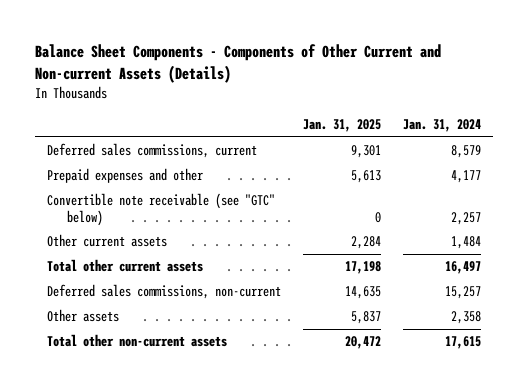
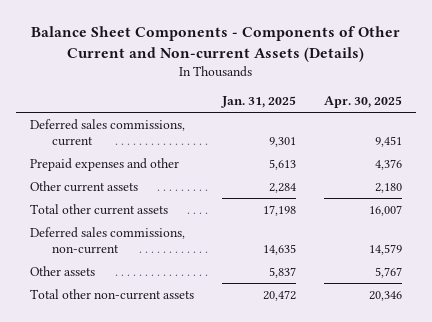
- | Jan. 31, 2025 | Jan. 31, 2024
+ | Jan. 31, 2025 | Apr. 30, 2025
- Convertible note receivable (see "GTC" below) | 0 | 2,257

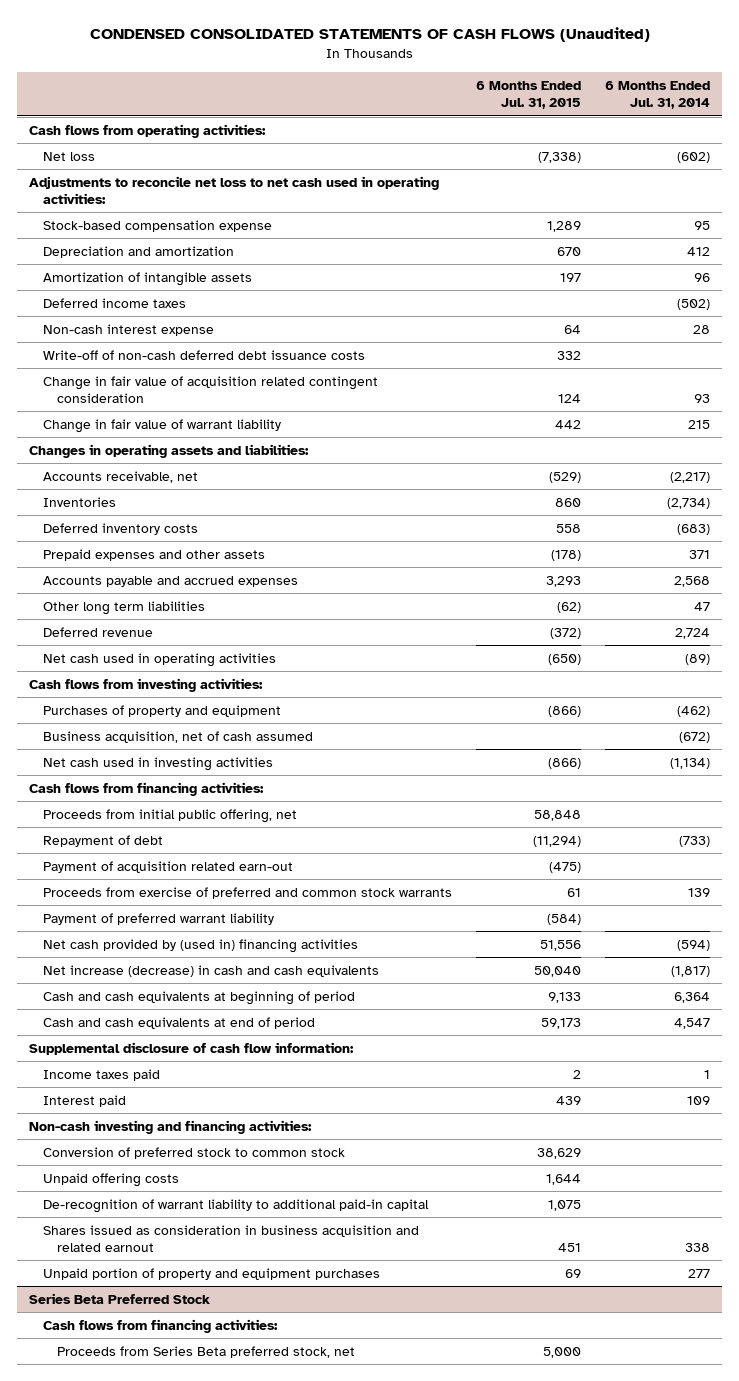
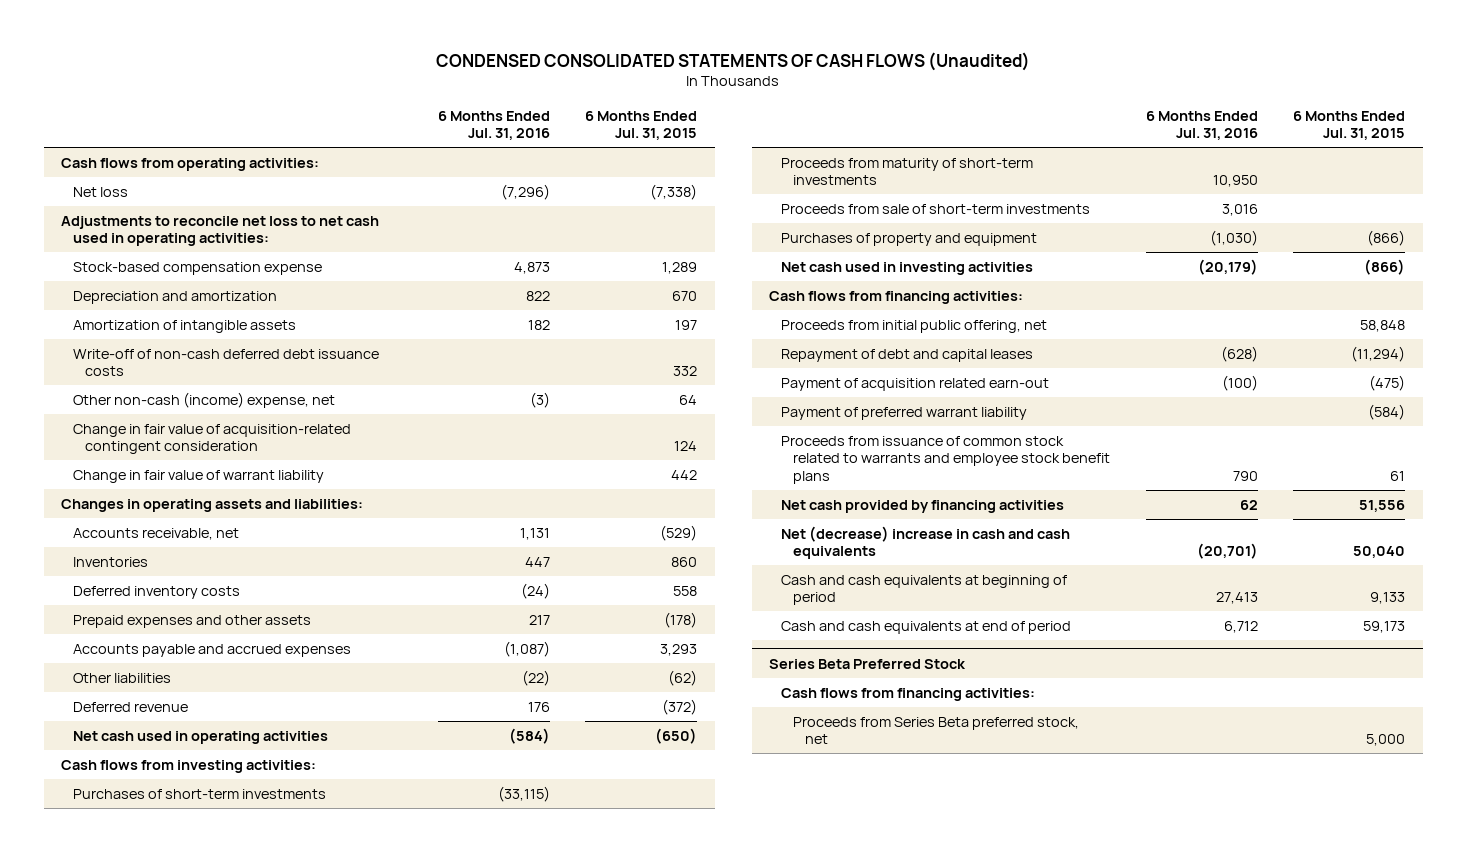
- | 6 Months Ended Jul. 31, 2015 | 6 Months Ended Jul. 31, 2014
+ | 6 Months Ended Jul. 31, 2016 | 6 Months Ended Jul. 31, 2015
- Deferred income taxes | | (502)
- Non-cash interest expense | 64 | 28
- Change in fair value of acquisition related contingent consideration | 124 | 93
+ Other non-cash (income) expense, net | (3) | 64
+ Change in fair value of acquisition-related contingent consideration | | 124
- Other long term liabilities | (62) | 47
+ Other liabilities | (22) | (62)
+ Purchases of short-term investments | (33,115) |
+ Proceeds from maturity of short-term investments | 10,950 |
+ Proceeds from sale of short-term investments | 3,016 |
- Business acquisition, net of cash assumed | | (672)
- Repayment of debt | (11,294) | (733)
+ Repayment of debt and capital leases | (628) | (11,294)
- Proceeds from exercise of preferred and common stock warrants | 61 | 139
- Net cash provided by (used in) financing activities | 51,556 | (594)
- Net increase (decrease) in cash and cash equivalents | 50,040 | (1,817)
+ Proceeds from issuance of common stock related to warrants and employee stock benefit plans | 790 | 61
+ Net cash provided by financing activities | 62 | 51,556
+ Net (decrease) increase in cash and cash equivalents | (20,701) | 50,040
- Supplemental disclosure of cash flow information:
- Income taxes paid | 2 | 1
- Interest paid | 439 | 109
- Non-cash investing and financing activities:
- Conversion of preferred stock to common stock | 38,629 |
- Unpaid offering costs | 1,644 |
- De-recognition of warrant liability to additional paid-in capital | 1,075 |
- Shares issued as consideration in business acquisition and related earnout | 451 | 338
- Unpaid portion of property and equipment purchases | 69 | 277

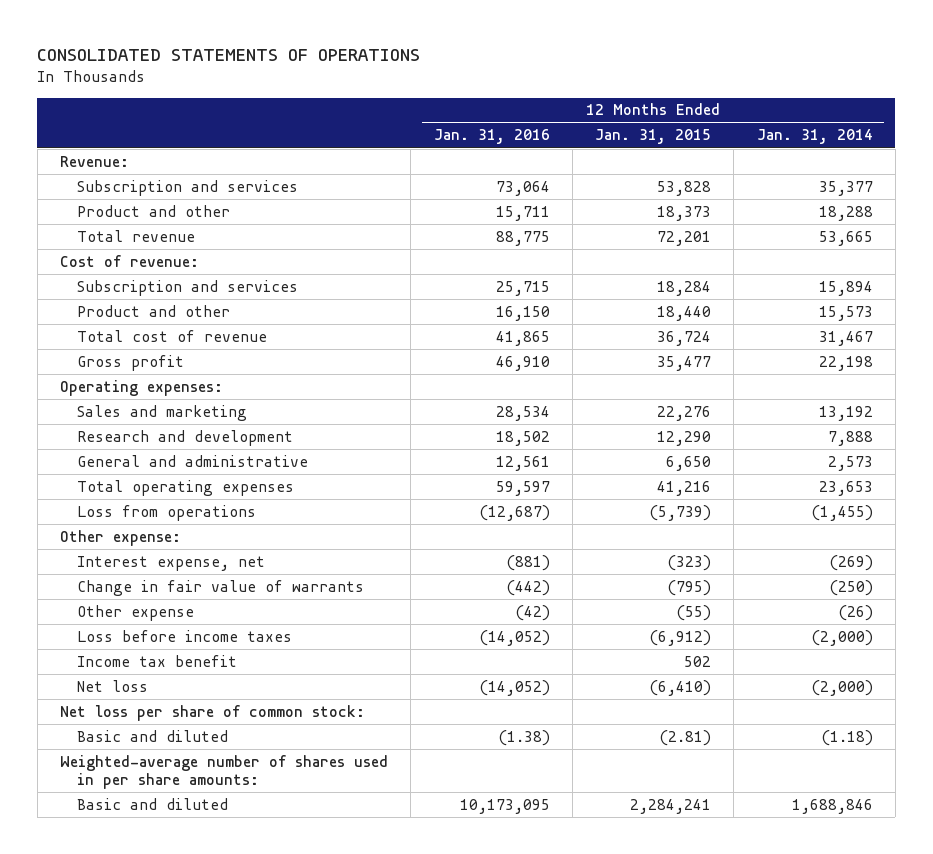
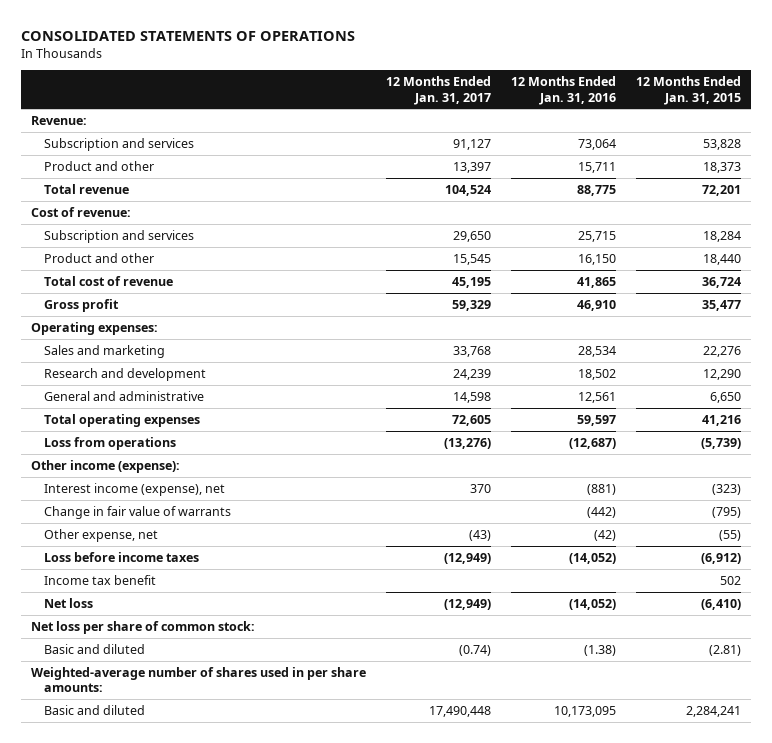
- | 12 Months Ended Jan. 31, 2016 | 12 Months Ended Jan. 31, 2015 | 12 Months Ended Jan. 31, 2014
+ | 12 Months Ended Jan. 31, 2017 | 12 Months Ended Jan. 31, 2016 | 12 Months Ended Jan. 31, 2015
- Other expense:
- Interest expense, net | (881) | (323) | (269)
+ Other income (expense):
+ Interest income (expense), net | 370 | (881) | (323)
- Other expense | (42) | (55) | (26)
+ Other expense, net | (43) | (42) | (55)

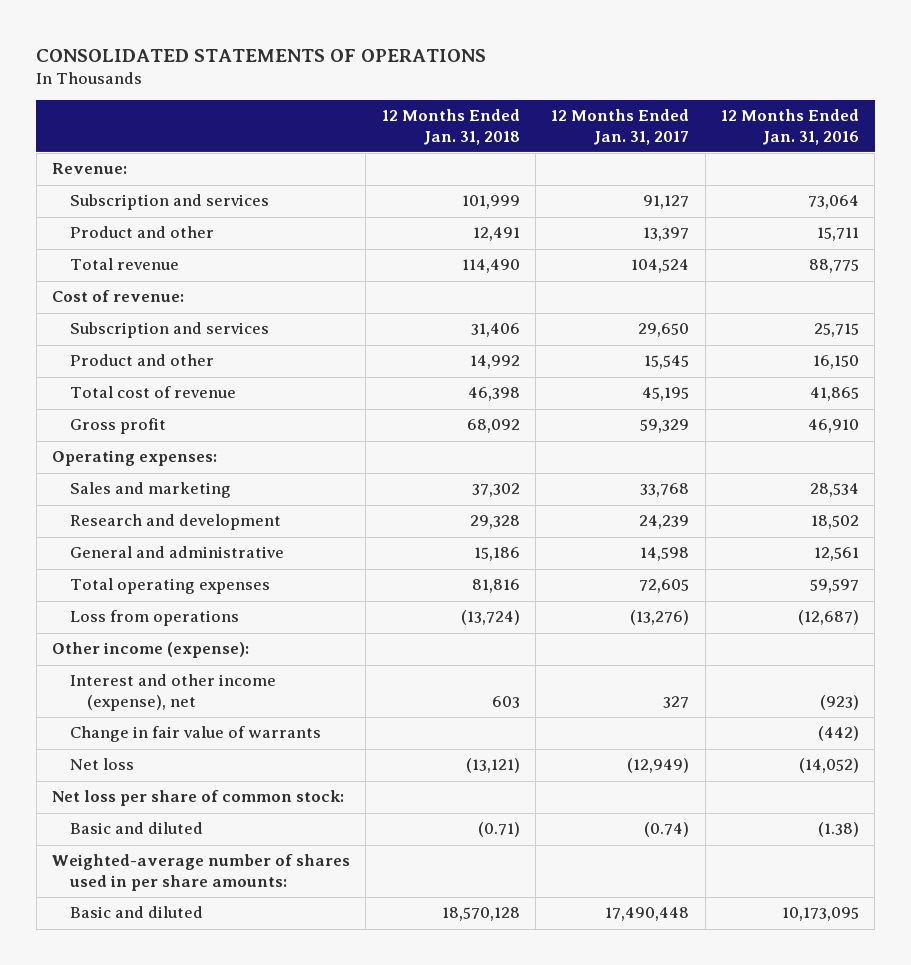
- | 12 Months Ended Jan. 31, 2017 | 12 Months Ended Jan. 31, 2016 | 12 Months Ended Jan. 31, 2015
+ | 12 Months Ended Jan. 31, 2018 | 12 Months Ended Jan. 31, 2017 | 12 Months Ended Jan. 31, 2016
- Interest income (expense), net | 370 | (881) | (323)
+ Interest and other income (expense), net | 603 | 327 | (923)
- Other expense, net | (43) | (42) | (55)
- Loss before income taxes | (12,949) | (14,052) | (6,912)
- Income tax benefit | | | 502

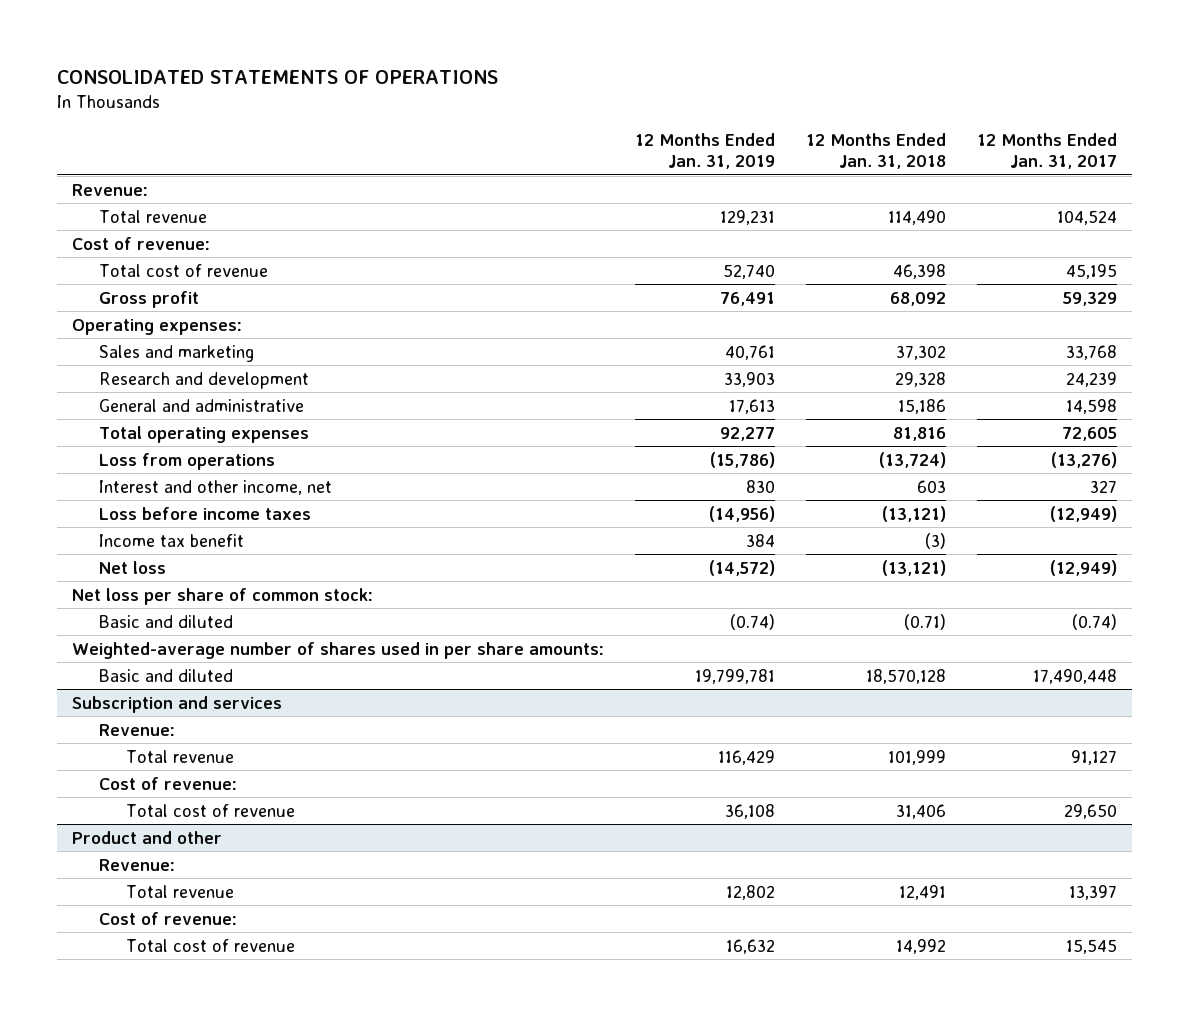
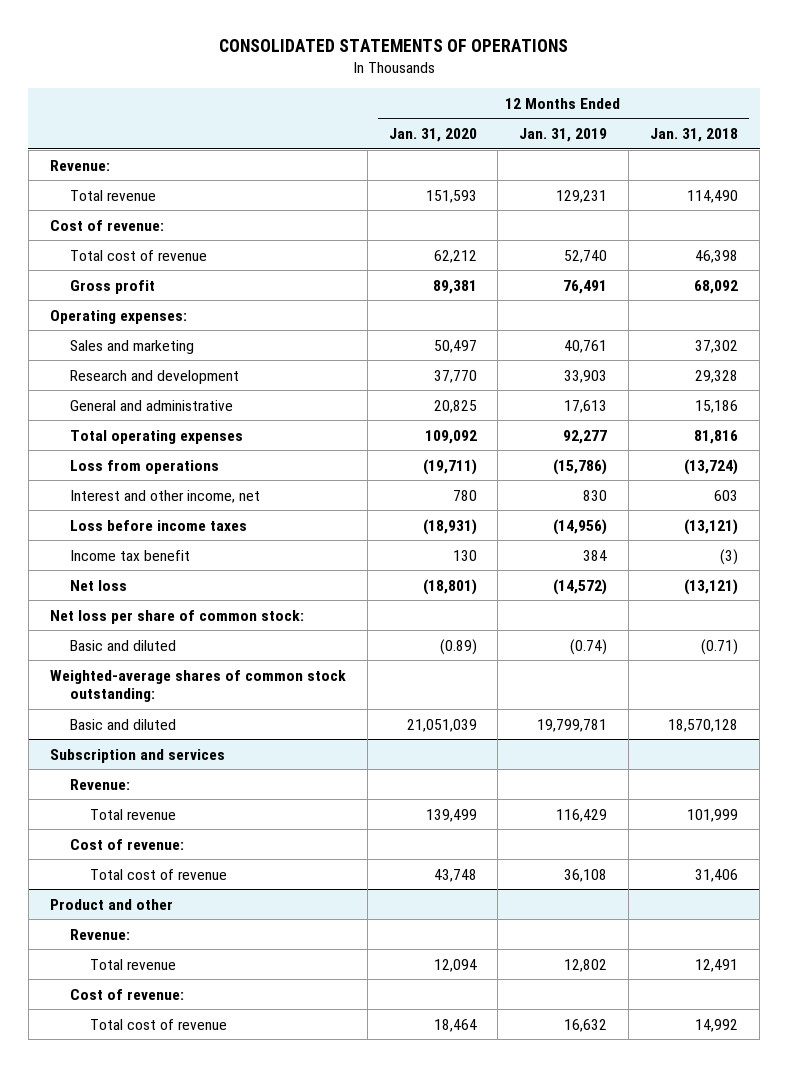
- | 12 Months Ended Jan. 31, 2019 | 12 Months Ended Jan. 31, 2018 | 12 Months Ended Jan. 31, 2017
+ | 12 Months Ended Jan. 31, 2020 | 12 Months Ended Jan. 31, 2019 | 12 Months Ended Jan. 31, 2018
- Weighted-average number of shares used in per share amounts:
+ Weighted-average shares of common stock outstanding:

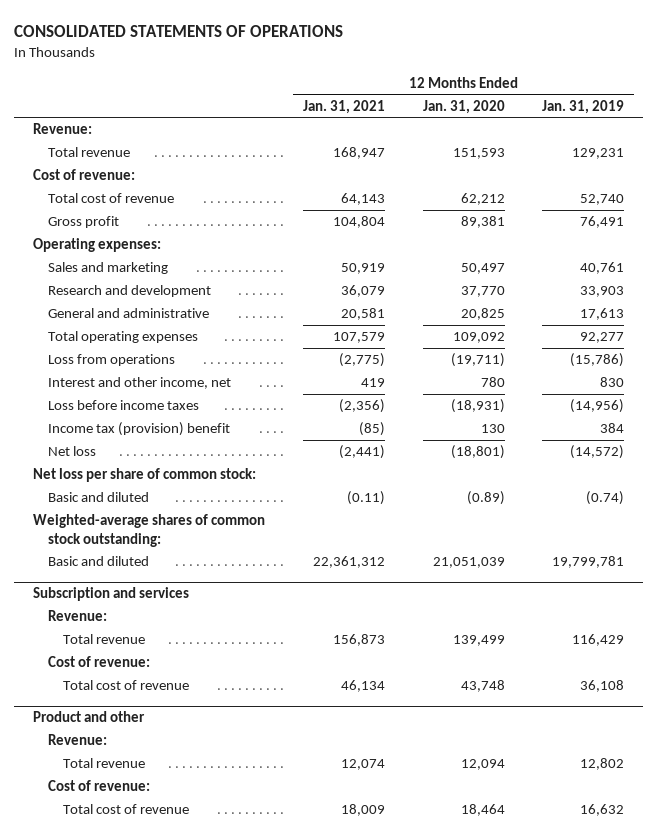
- | 12 Months Ended Jan. 31, 2020 | 12 Months Ended Jan. 31, 2019 | 12 Months Ended Jan. 31, 2018
+ | 12 Months Ended Jan. 31, 2021 | 12 Months Ended Jan. 31, 2020 | 12 Months Ended Jan. 31, 2019
- Income tax benefit | 130 | 384 | (3)
+ Income tax (provision) benefit | (85) | 130 | 384

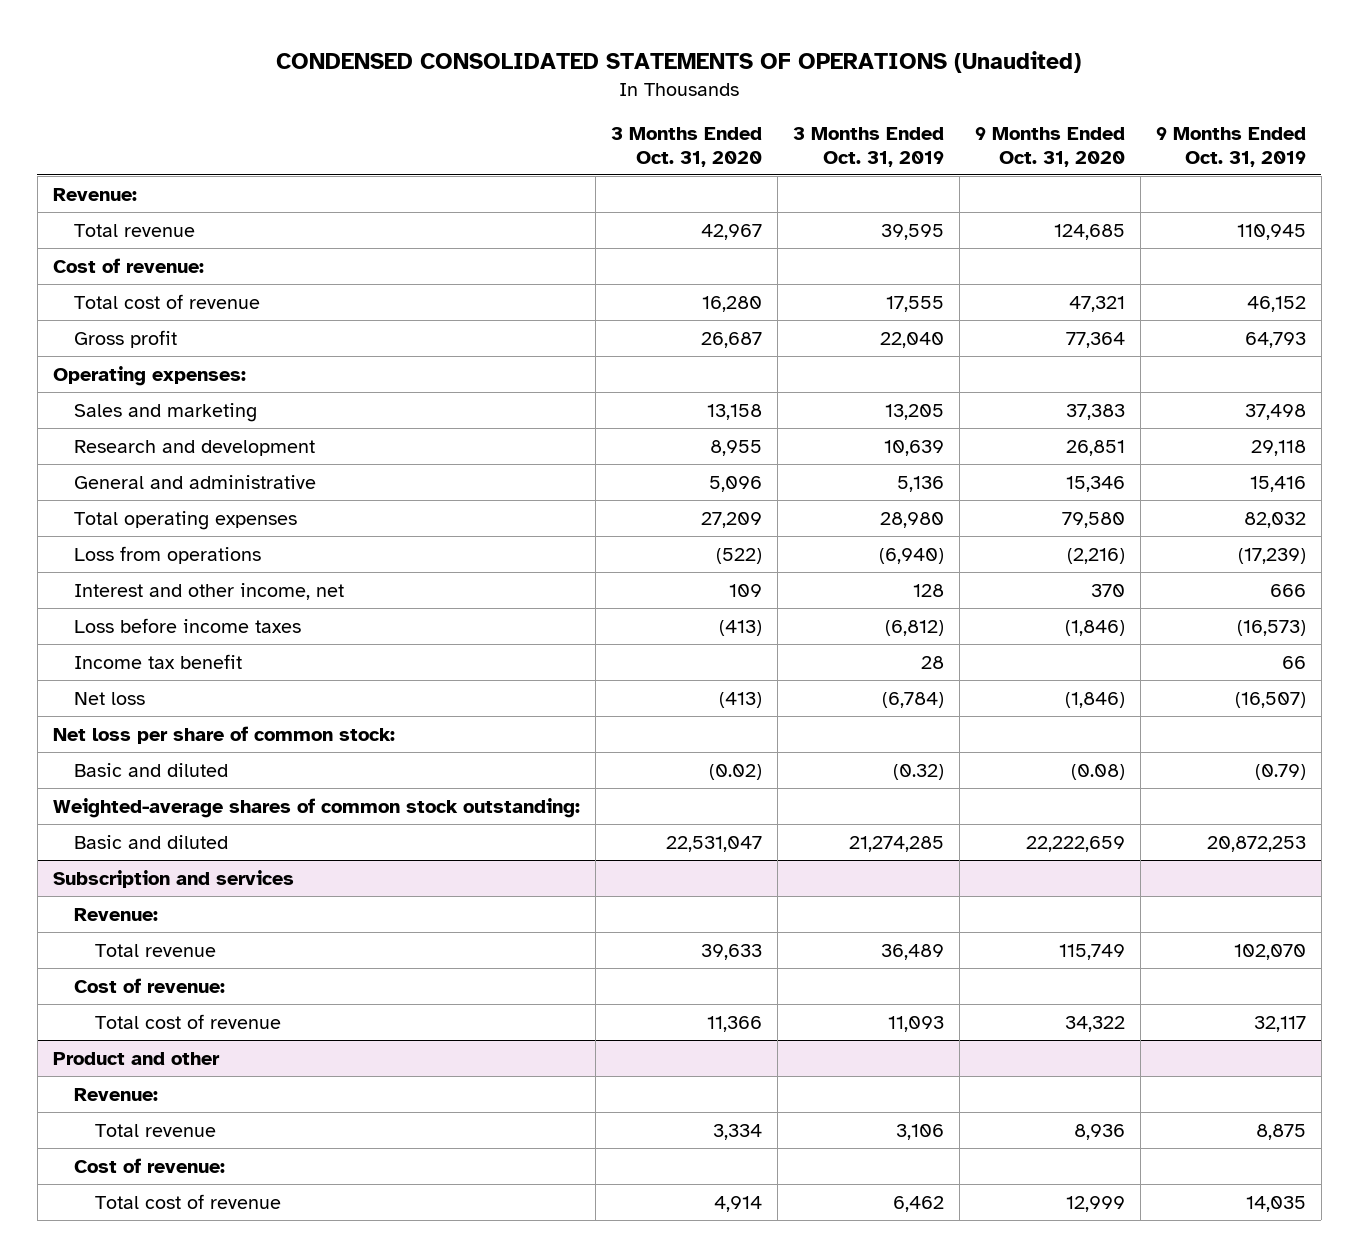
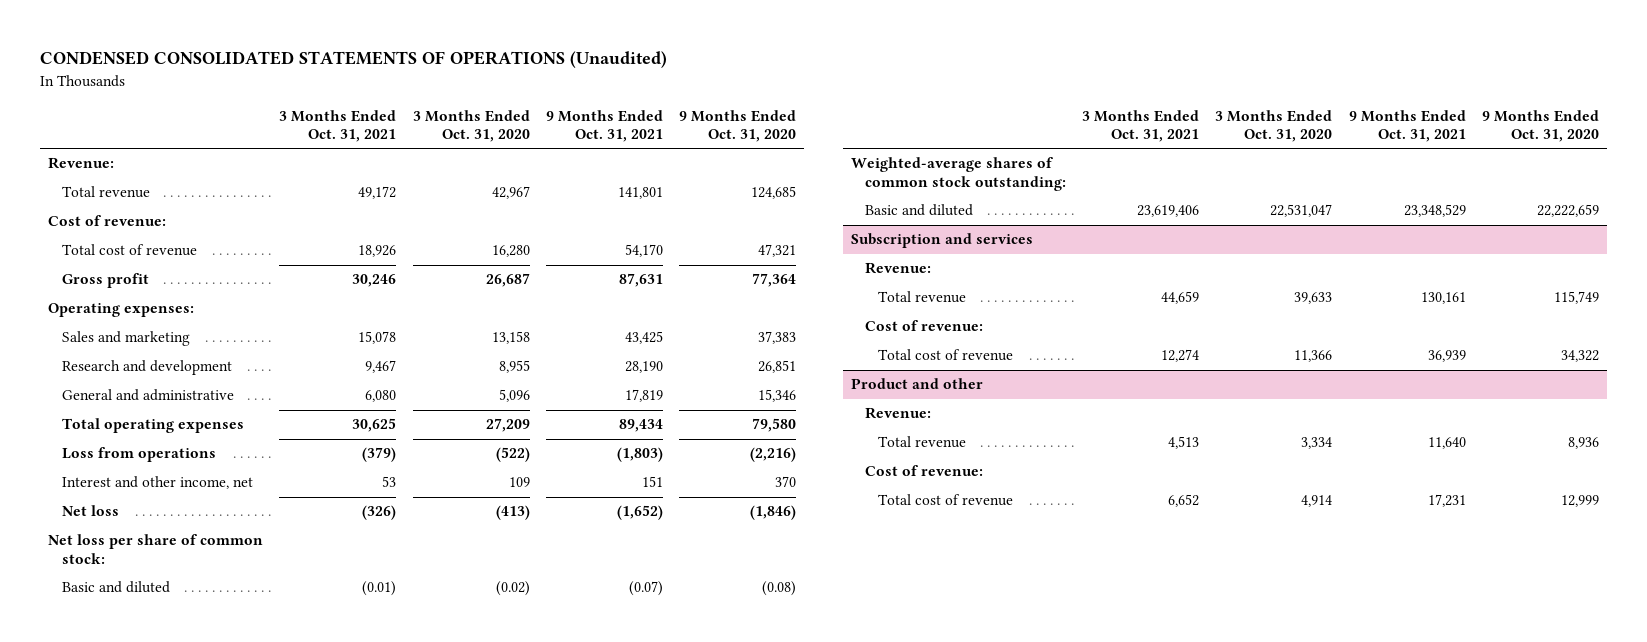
- | 3 Months Ended Oct. 31, 2020 | 3 Months Ended Oct. 31, 2019 | 9 Months Ended Oct. 31, 2020 | 9 Months Ended Oct. 31, 2019
+ | 3 Months Ended Oct. 31, 2021 | 3 Months Ended Oct. 31, 2020 | 9 Months Ended Oct. 31, 2021 | 9 Months Ended Oct. 31, 2020
- Loss before income taxes | (413) | (6,812) | (1,846) | (16,573)
- Income tax benefit | | 28 | | 66

